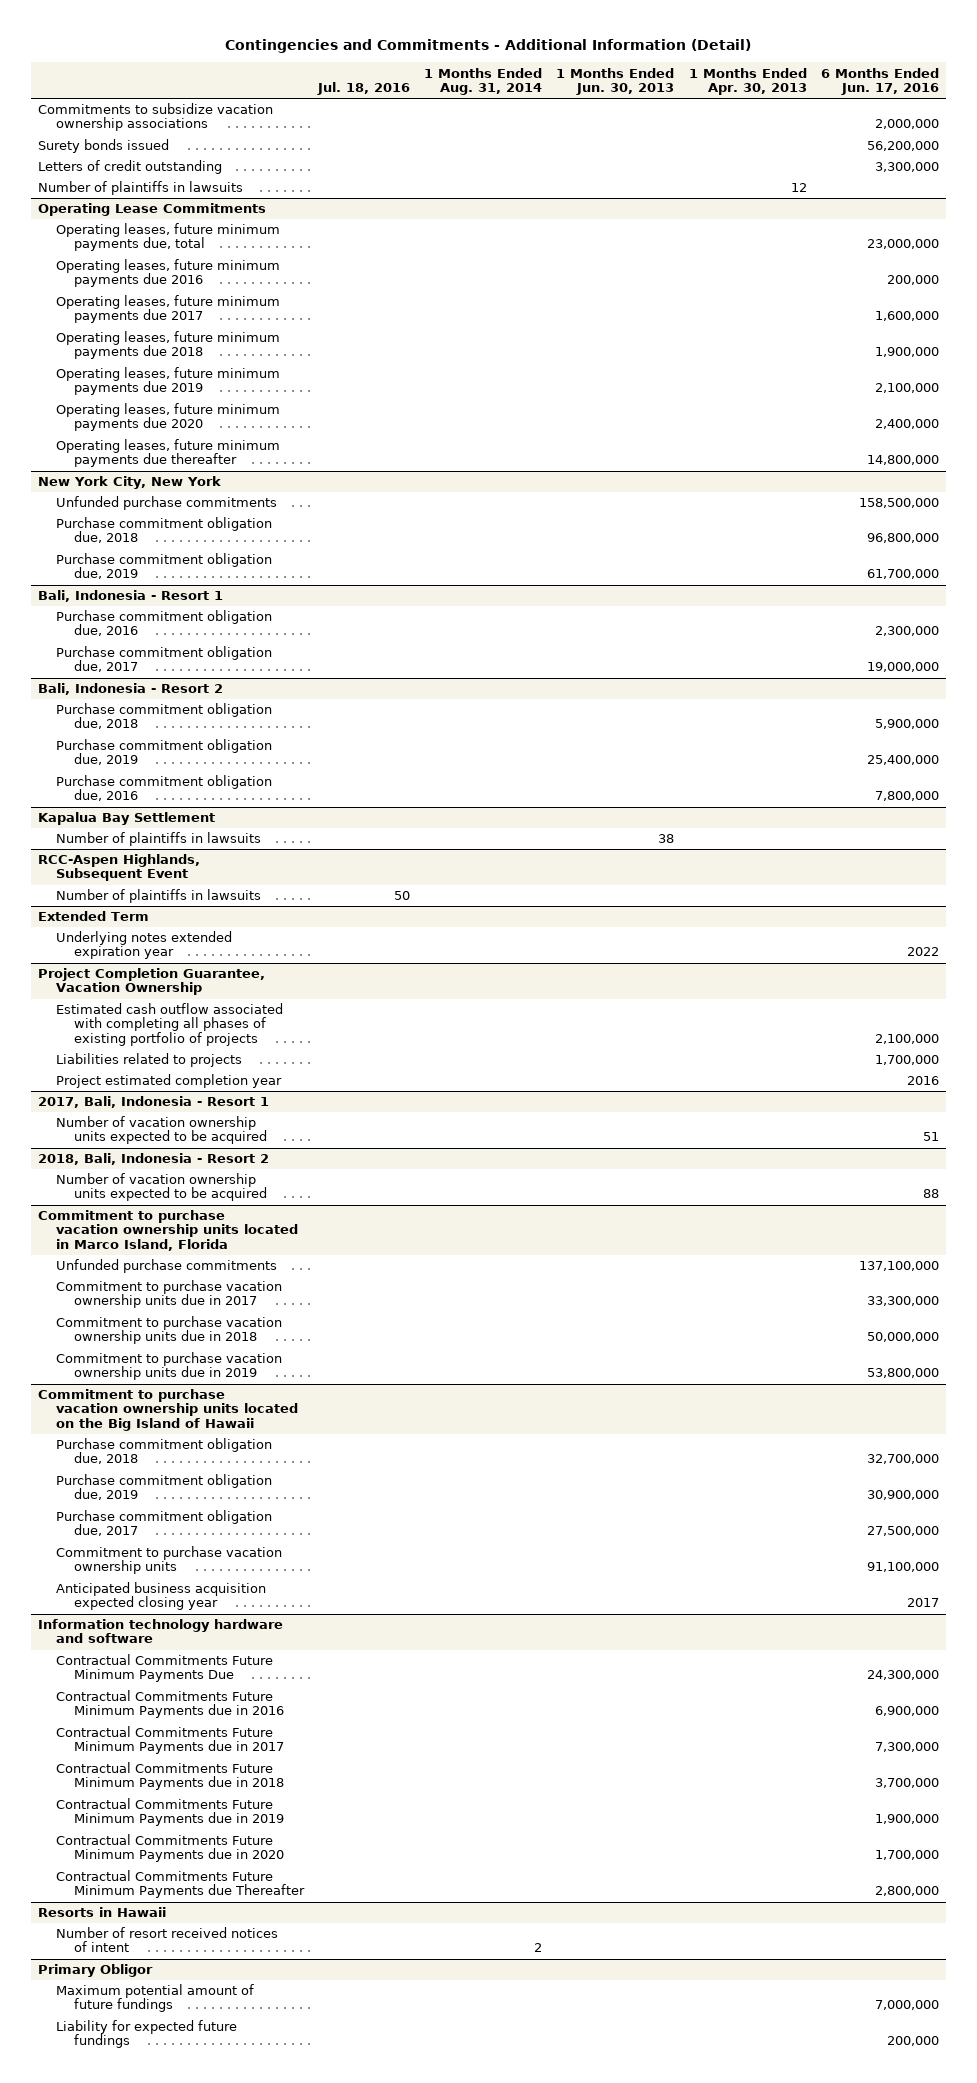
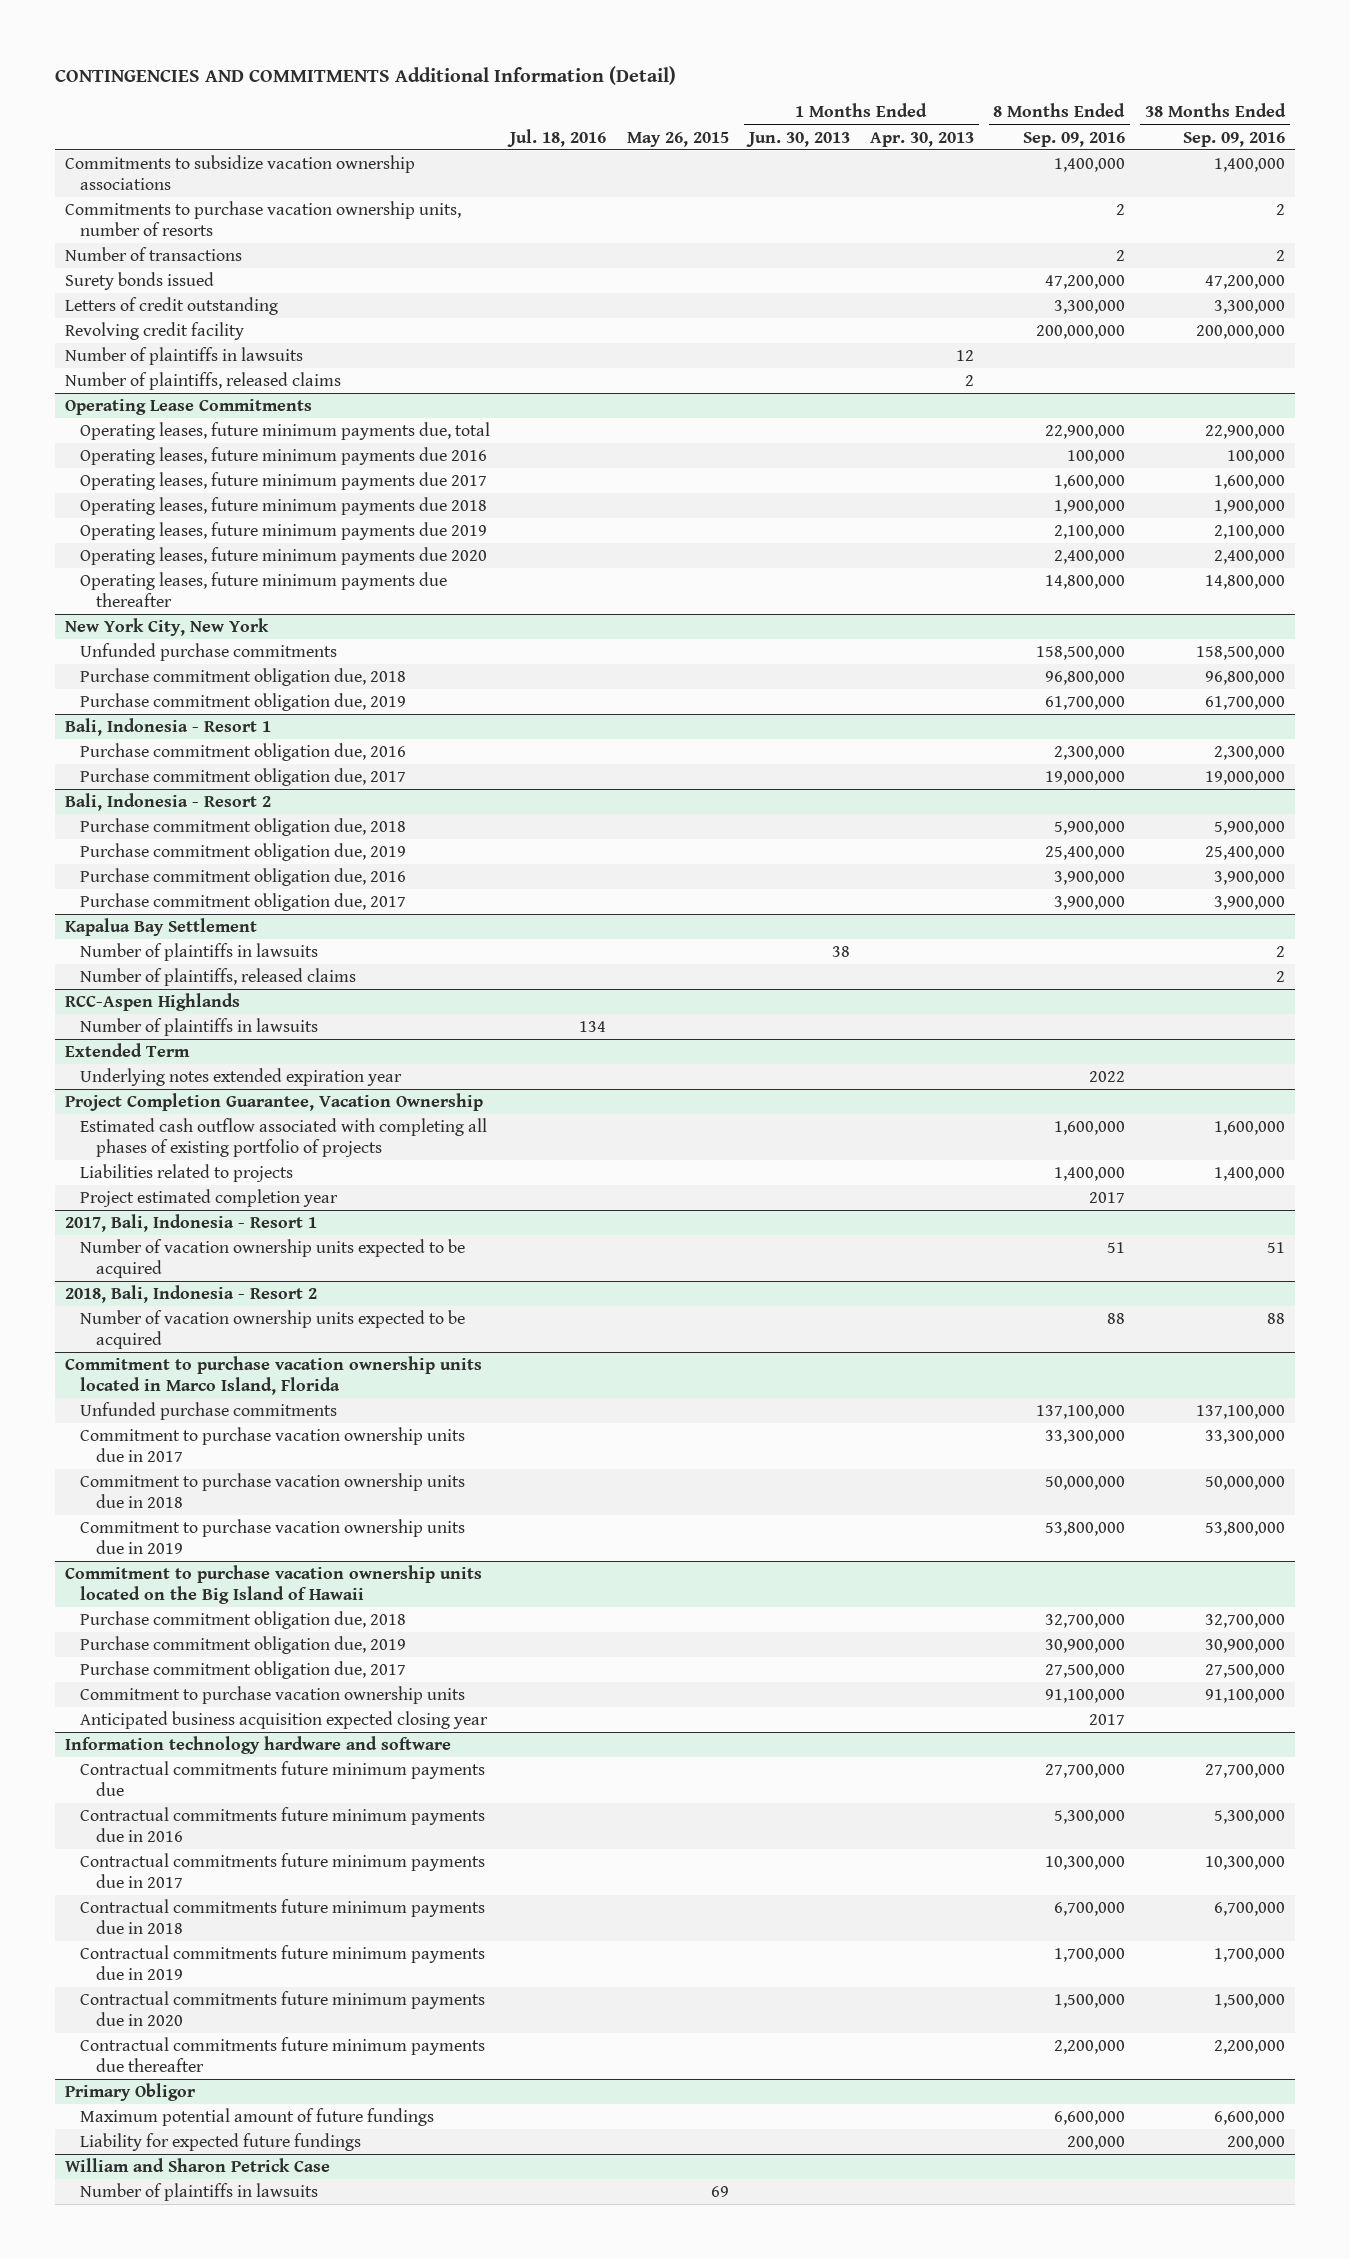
- Contingencies and Commitments - Additional Information (Detail)
+ CONTINGENCIES AND COMMITMENTS Additional Information (Detail)
- | Jul. 18, 2016 | 1 Months Ended Aug. 31, 2014 | 1 Months Ended Jun. 30, 2013 | 1 Months Ended Apr. 30, 2013 | 6 Months Ended Jun. 17, 2016
+ | Jul. 18, 2016 | May 26, 2015 | 1 Months Ended Jun. 30, 2013 | 1 Months Ended Apr. 30, 2013 | 8 Months Ended Sep. 09, 2016 | 38 Months Ended Sep. 09, 2016
+ Commitments to purchase vacation ownership units, number of resorts | | | | | 2 | 2
+ Number of transactions | | | | | 2 | 2
+ Revolving credit facility | | | | | 200,000,000 | 200,000,000
+ Number of plaintiffs, released claims | | | | 2 | |
@ Bali, Indonesia - Resort 2
+ Purchase commitment obligation due, 2017 | | | | | 3,900,000 | 3,900,000
- RCC-Aspen Highlands, Subsequent Event
- Number of plaintiffs in lawsuits | 50 | | | |
@ Kapalua Bay Settlement
+ Number of plaintiffs, released claims | | | | | | 2
+ RCC-Aspen Highlands
+ Number of plaintiffs in lawsuits | 134 | | | | |
@ Information technology hardware and software
- Contractual Commitments Future Minimum Payments Due | | | | | 24,300,000
- Contractual Commitments Future Minimum Payments due in 2016 | | | | | 6,900,000
- Contractual Commitments Future Minimum Payments due in 2017 | | | | | 7,300,000
- Contractual Commitments Future Minimum Payments due in 2018 | | | | | 3,700,000
- Contractual Commitments Future Minimum Payments due in 2019 | | | | | 1,900,000
- Contractual Commitments Future Minimum Payments due in 2020 | | | | | 1,700,000
- Contractual Commitments Future Minimum Payments due Thereafter | | | | | 2,800,000
- Resorts in Hawaii
- Number of resort received notices of intent | | 2 | | |
@ Information technology hardware and software
+ Contractual commitments future minimum payments due | | | | | 27,700,000 | 27,700,000
+ Contractual commitments future minimum payments due in 2016 | | | | | 5,300,000 | 5,300,000
+ Contractual commitments future minimum payments due in 2017 | | | | | 10,300,000 | 10,300,000
+ Contractual commitments future minimum payments due in 2018 | | | | | 6,700,000 | 6,700,000
+ Contractual commitments future minimum payments due in 2019 | | | | | 1,700,000 | 1,700,000
+ Contractual commitments future minimum payments due in 2020 | | | | | 1,500,000 | 1,500,000
+ Contractual commitments future minimum payments due thereafter | | | | | 2,200,000 | 2,200,000
+ William and Sharon Petrick Case
+ Number of plaintiffs in lawsuits | | 69 | | | |

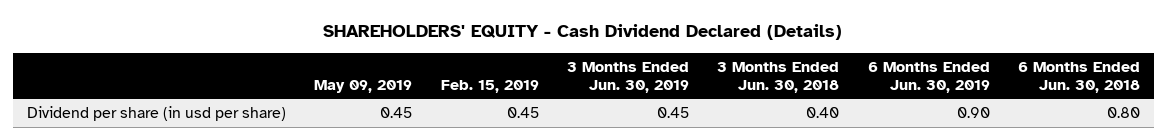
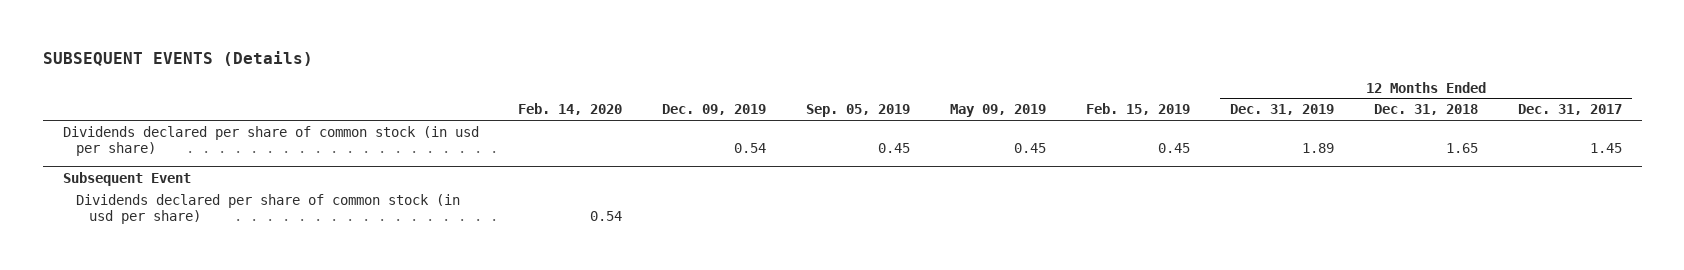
- SHAREHOLDERS' EQUITY - Cash Dividend Declared (Details)
+ SUBSEQUENT EVENTS (Details)
- | May 09, 2019 | Feb. 15, 2019 | 3 Months Ended Jun. 30, 2019 | 3 Months Ended Jun. 30, 2018 | 6 Months Ended Jun. 30, 2019 | 6 Months Ended Jun. 30, 2018
+ | Feb. 14, 2020 | Dec. 09, 2019 | Sep. 05, 2019 | May 09, 2019 | Feb. 15, 2019 | 12 Months Ended Dec. 31, 2019 | 12 Months Ended Dec. 31, 2018 | 12 Months Ended Dec. 31, 2017
- Dividend per share (in usd per share) | 0.45 | 0.45 | 0.45 | 0.40 | 0.90 | 0.80
+ Dividends declared per share of common stock (in usd per share) | | 0.54 | 0.45 | 0.45 | 0.45 | 1.89 | 1.65 | 1.45
+ Subsequent Event
+ Dividends declared per share of common stock (in usd per share) | 0.54 | | | | | | |

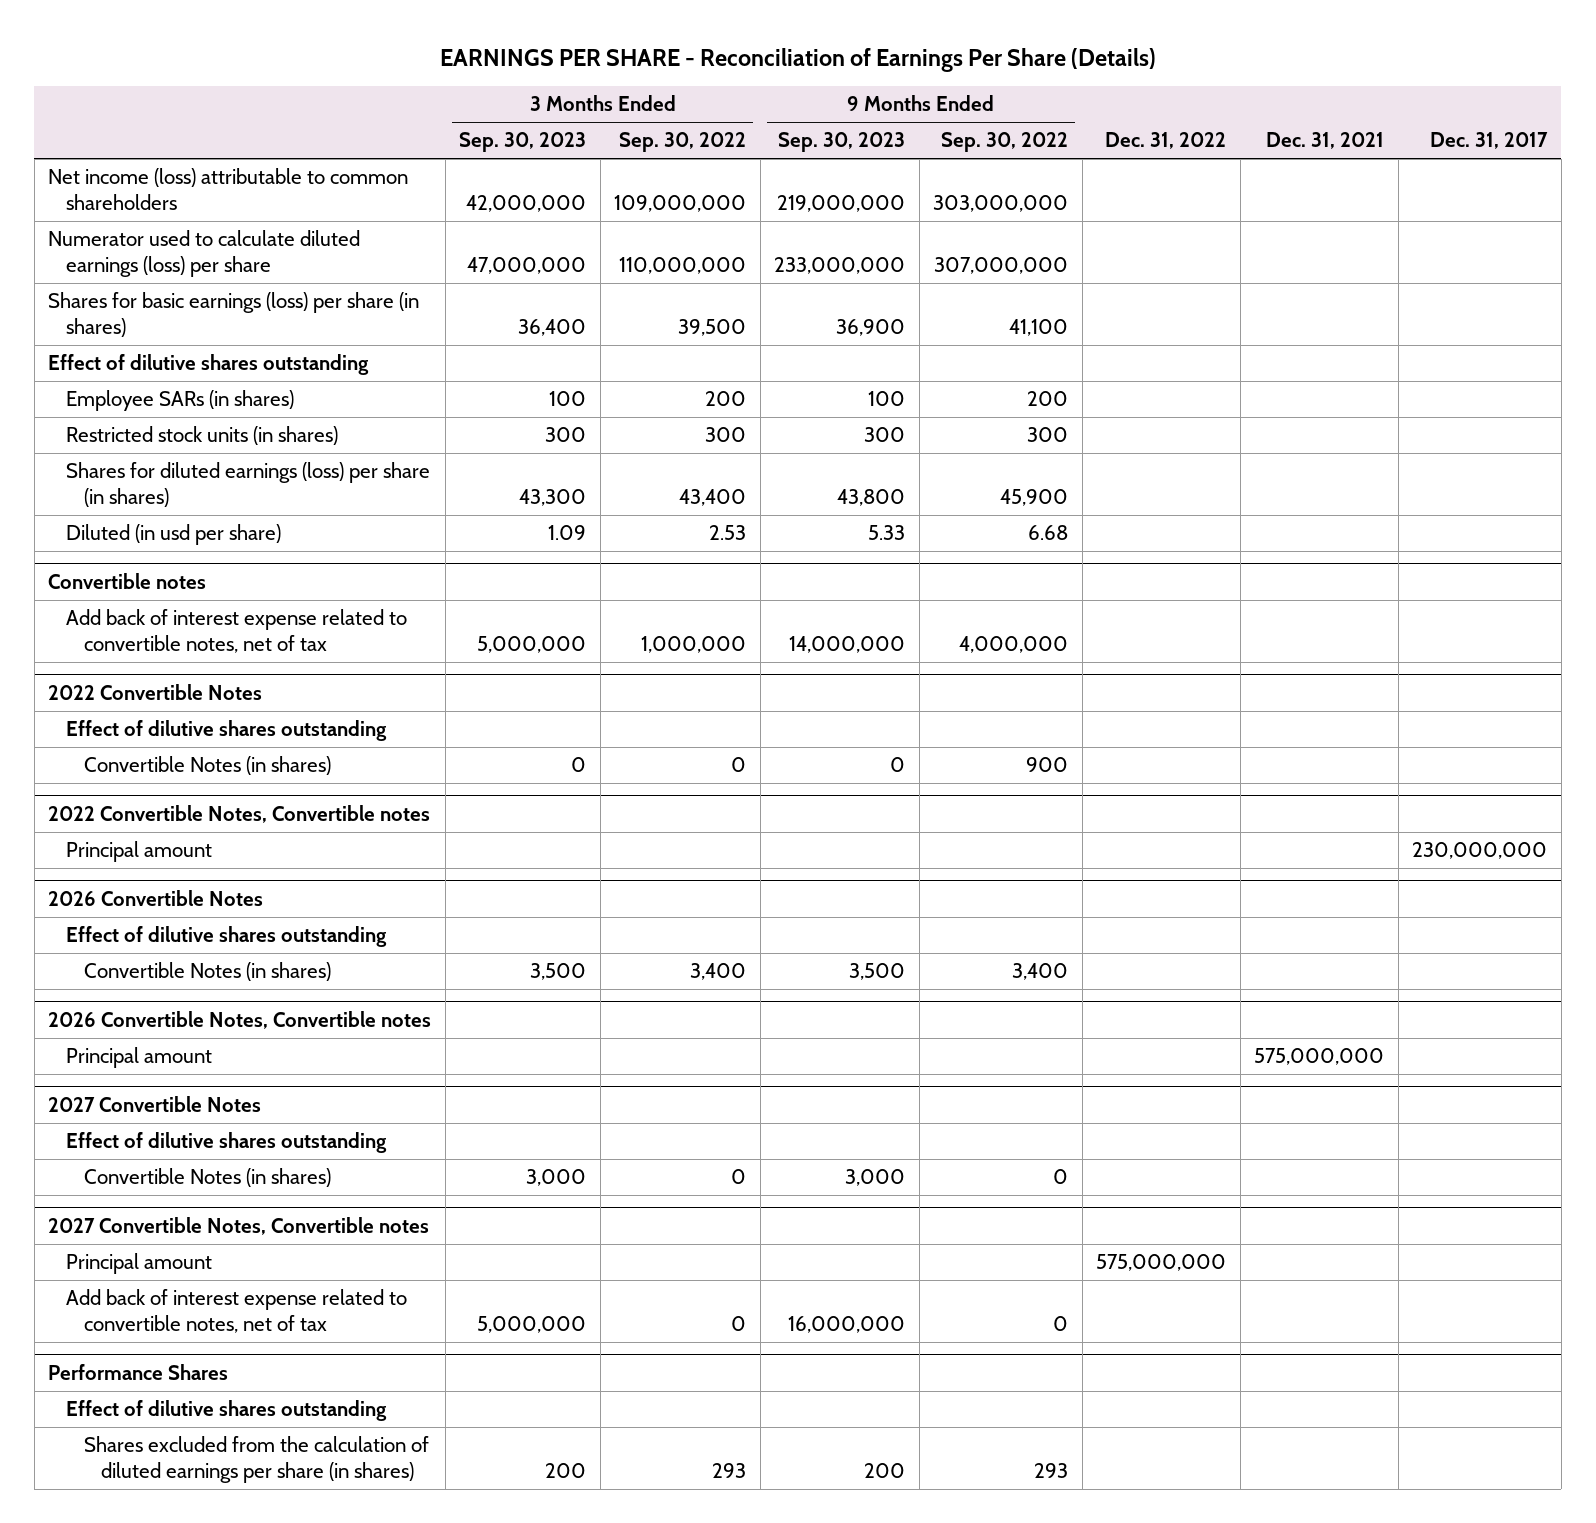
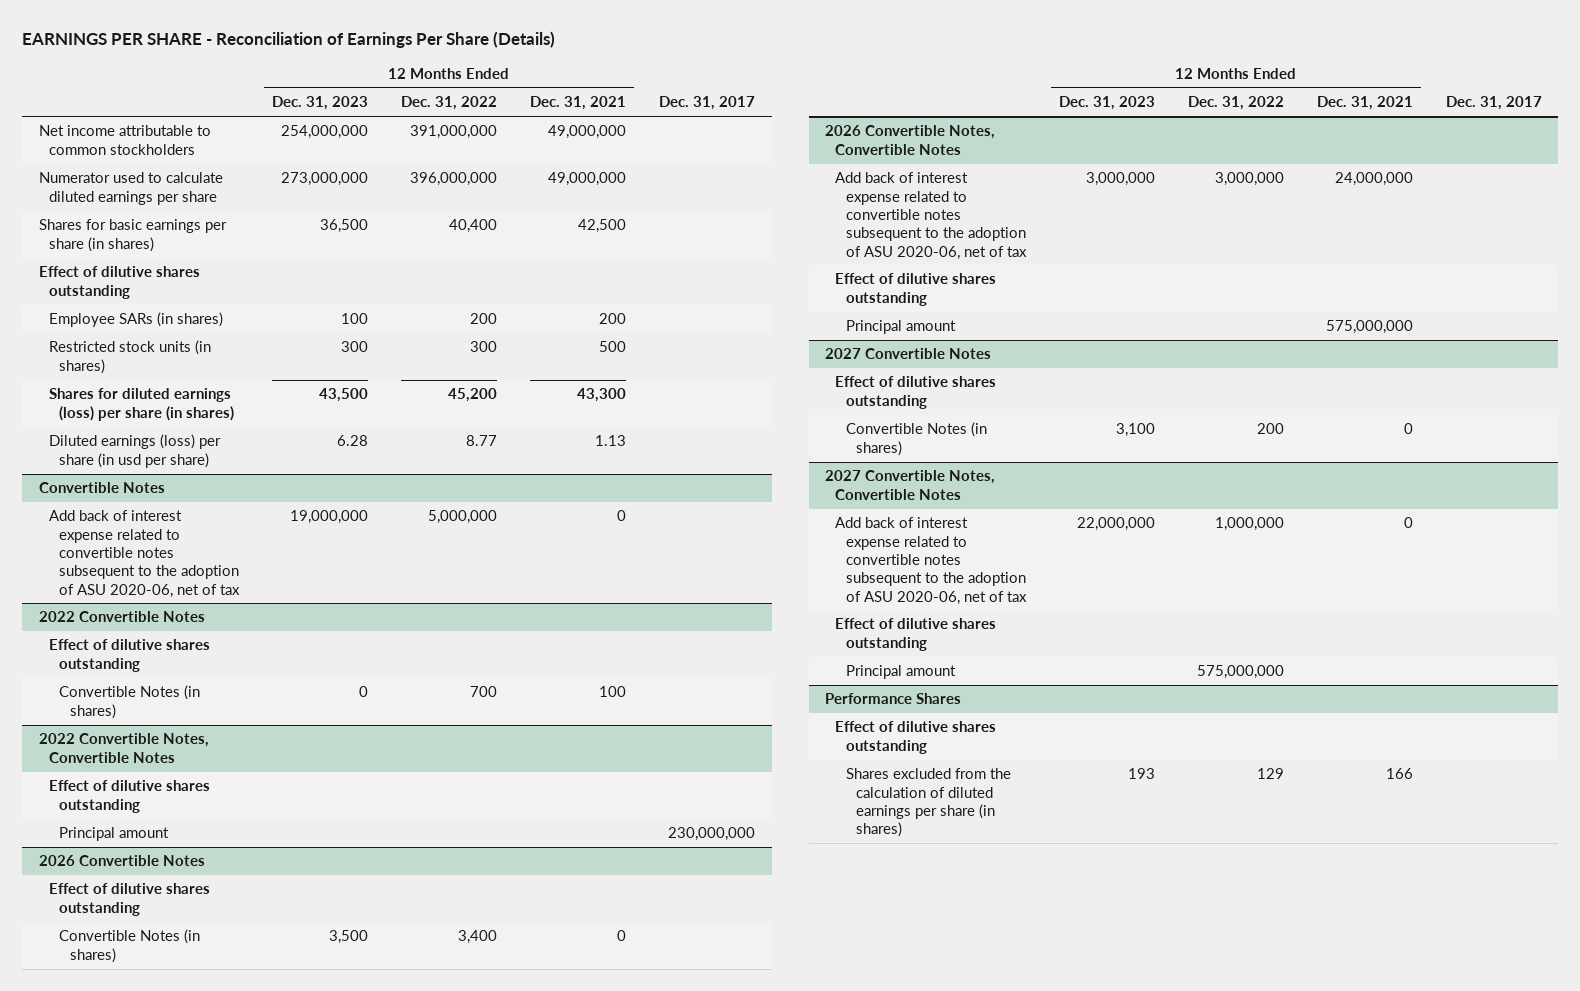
- | 3 Months Ended Sep. 30, 2023 | 3 Months Ended Sep. 30, 2022 | 9 Months Ended Sep. 30, 2023 | 9 Months Ended Sep. 30, 2022 | Dec. 31, 2022 | Dec. 31, 2021 | Dec. 31, 2017
+ | 12 Months Ended Dec. 31, 2023 | 12 Months Ended Dec. 31, 2022 | 12 Months Ended Dec. 31, 2021 | Dec. 31, 2017
- Net income (loss) attributable to common shareholders | 42,000,000 | 109,000,000 | 219,000,000 | 303,000,000 | | |
- Numerator used to calculate diluted earnings (loss) per share | 47,000,000 | 110,000,000 | 233,000,000 | 307,000,000 | | |
- Shares for basic earnings (loss) per share (in shares) | 36,400 | 39,500 | 36,900 | 41,100 | | |
+ Net income attributable to common stockholders | 254,000,000 | 391,000,000 | 49,000,000 |
+ Numerator used to calculate diluted earnings per share | 273,000,000 | 396,000,000 | 49,000,000 |
+ Shares for basic earnings per share (in shares) | 36,500 | 40,400 | 42,500 |
- Diluted (in usd per share) | 1.09 | 2.53 | 5.33 | 6.68 | | |
- Convertible notes
- Add back of interest expense related to convertible notes, net of tax | 5,000,000 | 1,000,000 | 14,000,000 | 4,000,000 | | |
+ Diluted earnings (loss) per share (in usd per share) | 6.28 | 8.77 | 1.13 |
+ Convertible Notes
+ Add back of interest expense related to convertible notes subsequent to the adoption of ASU 2020-06, net of tax | 19,000,000 | 5,000,000 | 0 |
- 2022 Convertible Notes, Convertible notes
+ 2022 Convertible Notes, Convertible Notes
+ Effect of dilutive shares outstanding
- 2026 Convertible Notes, Convertible notes
+ 2026 Convertible Notes, Convertible Notes
+ Add back of interest expense related to convertible notes subsequent to the adoption of ASU 2020-06, net of tax | 3,000,000 | 3,000,000 | 24,000,000 |
+ Effect of dilutive shares outstanding
- 2027 Convertible Notes, Convertible notes
+ 2027 Convertible Notes, Convertible Notes
+ Add back of interest expense related to convertible notes subsequent to the adoption of ASU 2020-06, net of tax | 22,000,000 | 1,000,000 | 0 |
+ Effect of dilutive shares outstanding
- Add back of interest expense related to convertible notes, net of tax | 5,000,000 | 0 | 16,000,000 | 0 | | |

